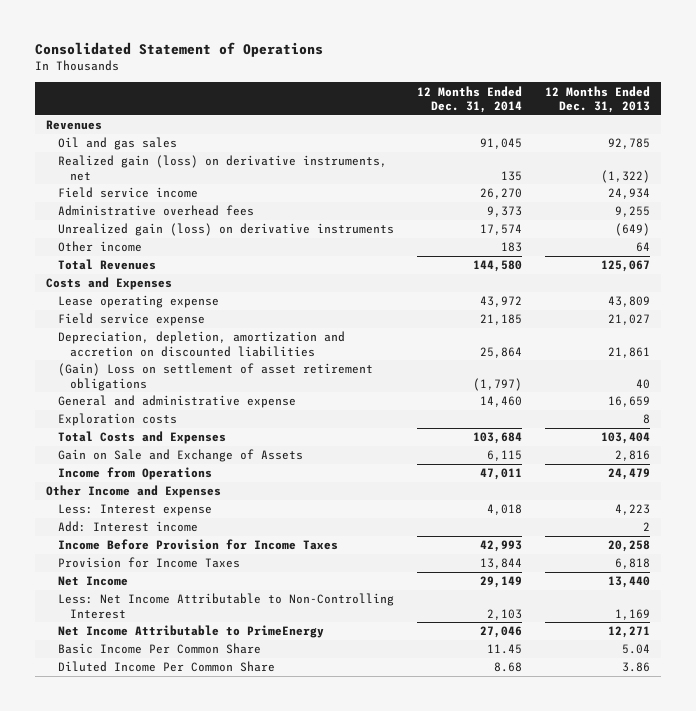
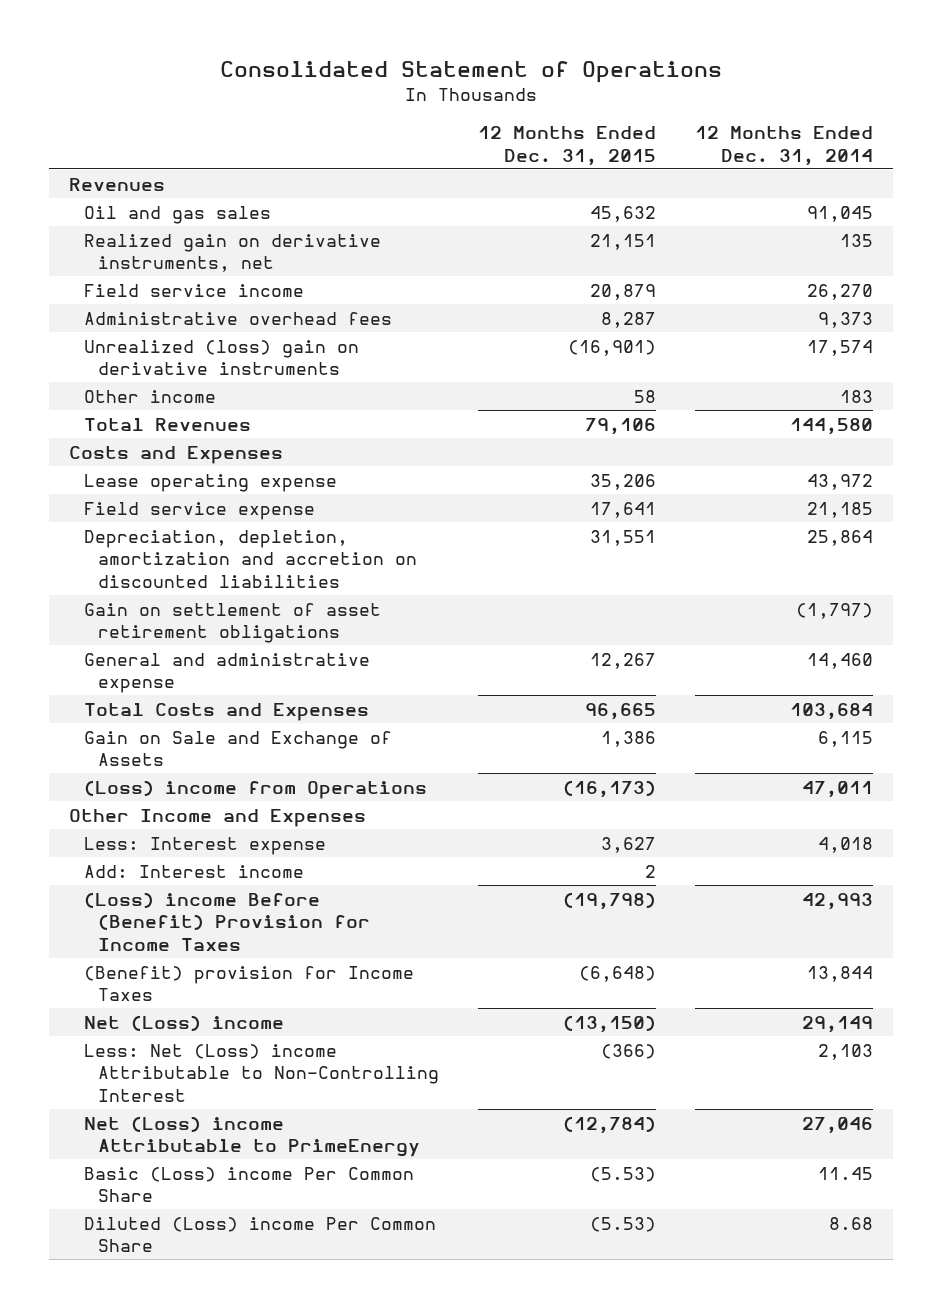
- | 12 Months Ended Dec. 31, 2014 | 12 Months Ended Dec. 31, 2013
+ | 12 Months Ended Dec. 31, 2015 | 12 Months Ended Dec. 31, 2014
- Realized gain (loss) on derivative instruments, net | 135 | (1,322)
+ Realized gain on derivative instruments, net | 21,151 | 135
- Unrealized gain (loss) on derivative instruments | 17,574 | (649)
+ Unrealized (loss) gain on derivative instruments | (16,901) | 17,574
- (Gain) Loss on settlement of asset retirement obligations | (1,797) | 40
+ Gain on settlement of asset retirement obligations | | (1,797)
- Exploration costs | | 8
- Income from Operations | 47,011 | 24,479
+ (Loss) income from Operations | (16,173) | 47,011
- Income Before Provision for Income Taxes | 42,993 | 20,258
- Provision for Income Taxes | 13,844 | 6,818
- Net Income | 29,149 | 13,440
- Less: Net Income Attributable to Non-Controlling Interest | 2,103 | 1,169
- Net Income Attributable to PrimeEnergy | 27,046 | 12,271
- Basic Income Per Common Share | 11.45 | 5.04
- Diluted Income Per Common Share | 8.68 | 3.86
+ (Loss) income Before (Benefit) Provision for Income Taxes | (19,798) | 42,993
+ (Benefit) provision for Income Taxes | (6,648) | 13,844
+ Net (Loss) income | (13,150) | 29,149
+ Less: Net (Loss) income Attributable to Non-Controlling Interest | (366) | 2,103
+ Net (Loss) income Attributable to PrimeEnergy | (12,784) | 27,046
+ Basic (Loss) income Per Common Share | (5.53) | 11.45
+ Diluted (Loss) income Per Common Share | (5.53) | 8.68

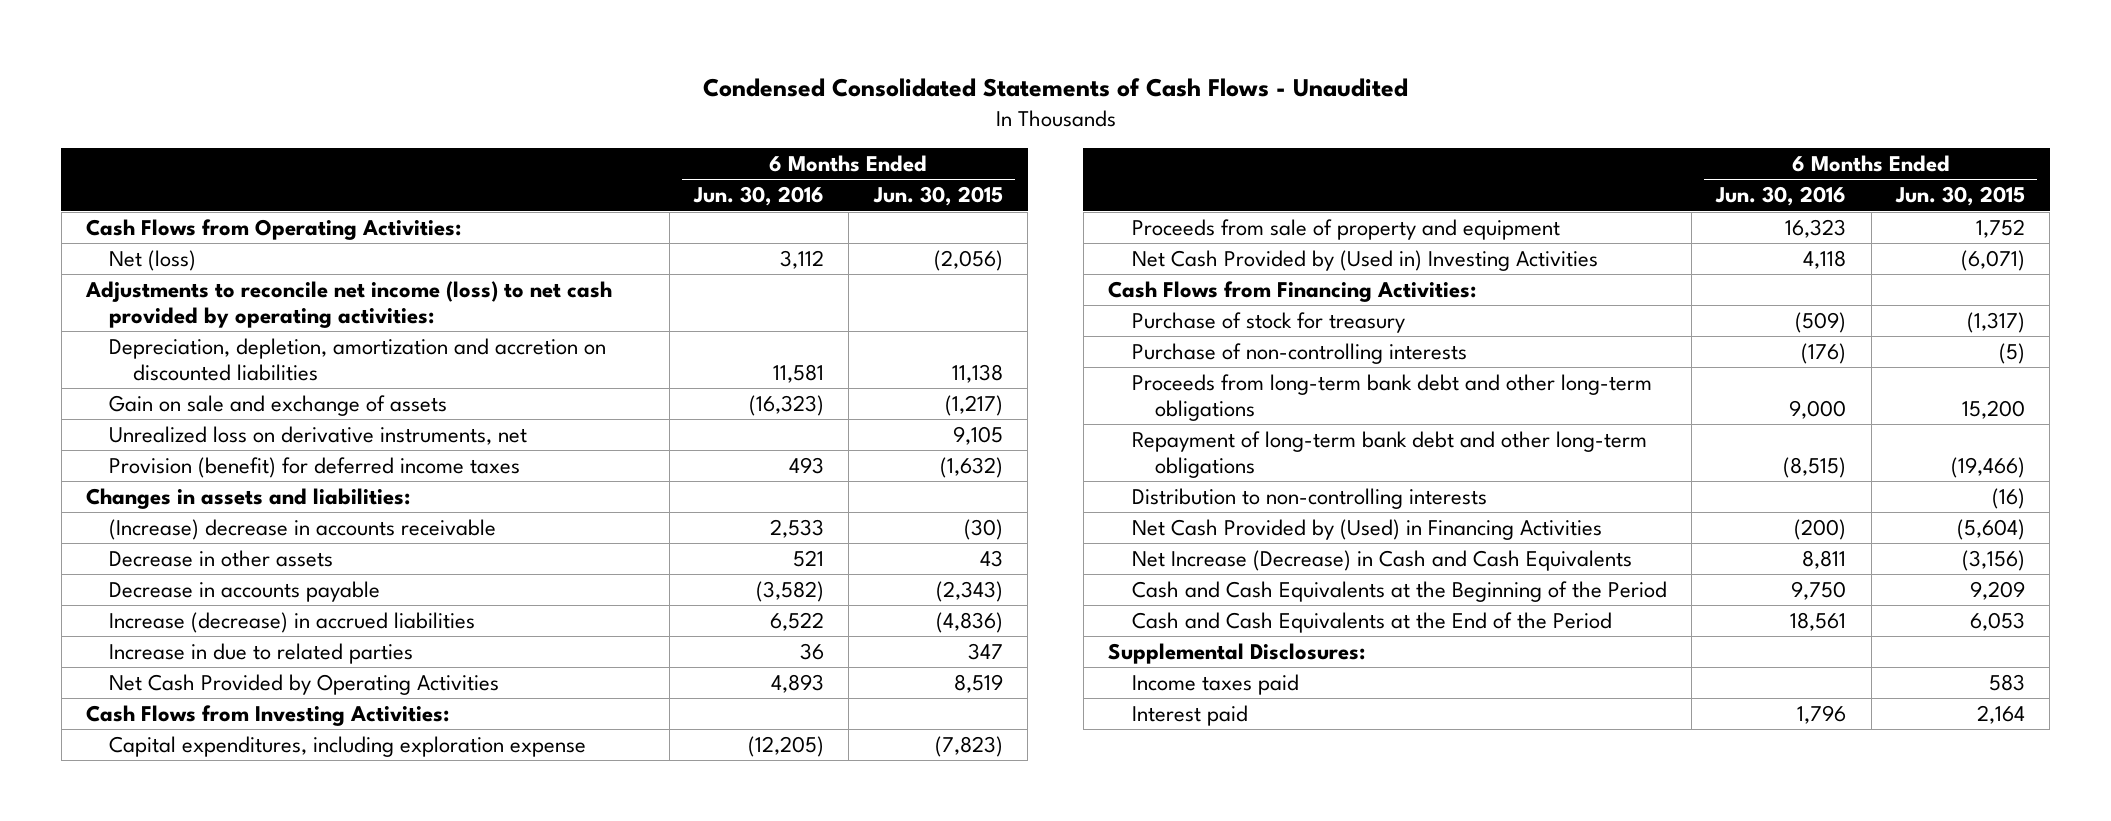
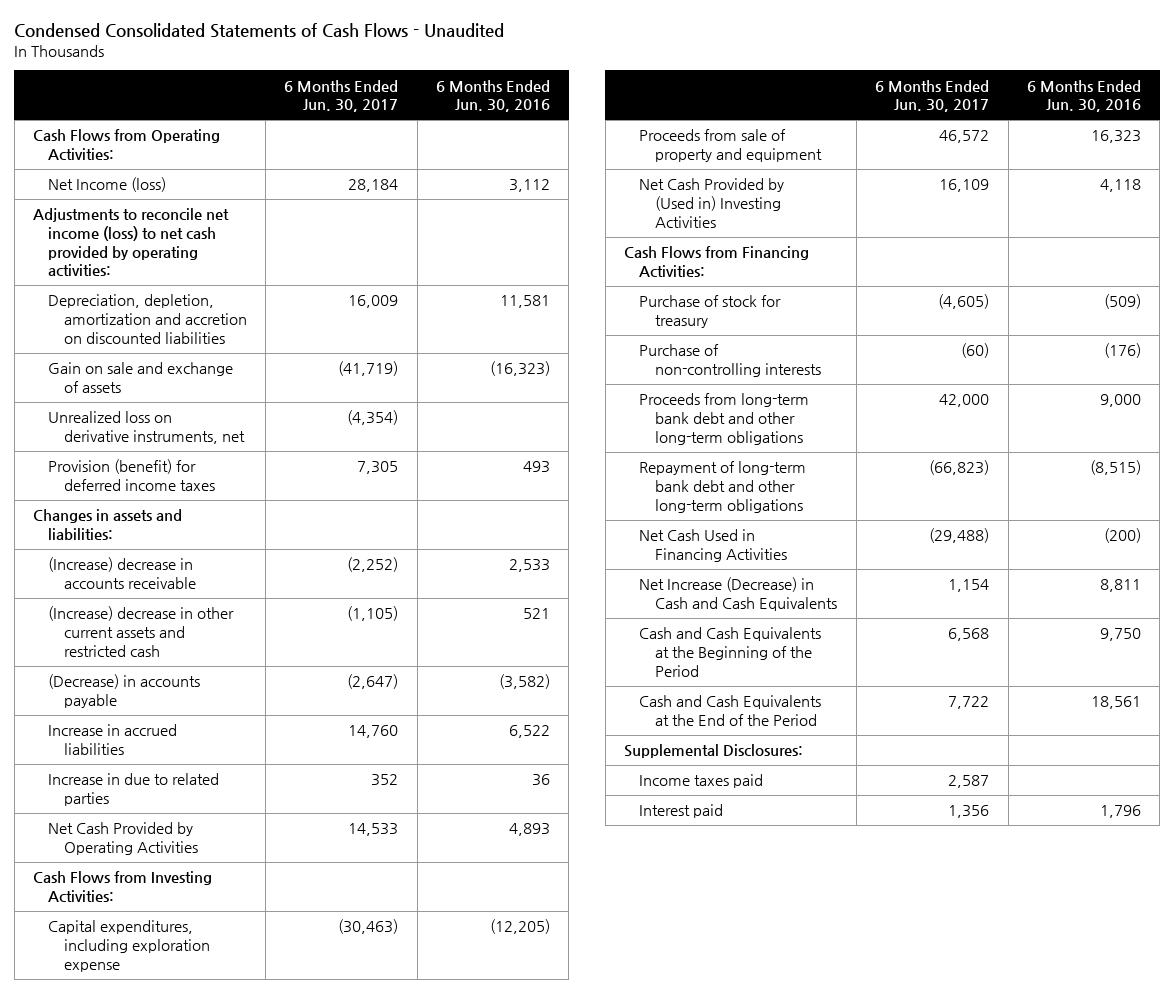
- | 6 Months Ended Jun. 30, 2016 | 6 Months Ended Jun. 30, 2015
+ | 6 Months Ended Jun. 30, 2017 | 6 Months Ended Jun. 30, 2016
- Net (loss) | 3,112 | (2,056)
+ Net Income (loss) | 28,184 | 3,112
- Decrease in other assets | 521 | 43
- Decrease in accounts payable | (3,582) | (2,343)
- Increase (decrease) in accrued liabilities | 6,522 | (4,836)
+ (Increase) decrease in other current assets and restricted cash | (1,105) | 521
+ (Decrease) in accounts payable | (2,647) | (3,582)
+ Increase in accrued liabilities | 14,760 | 6,522
- Distribution to non-controlling interests | | (16)
- Net Cash Provided by (Used) in Financing Activities | (200) | (5,604)
+ Net Cash Used in Financing Activities | (29,488) | (200)

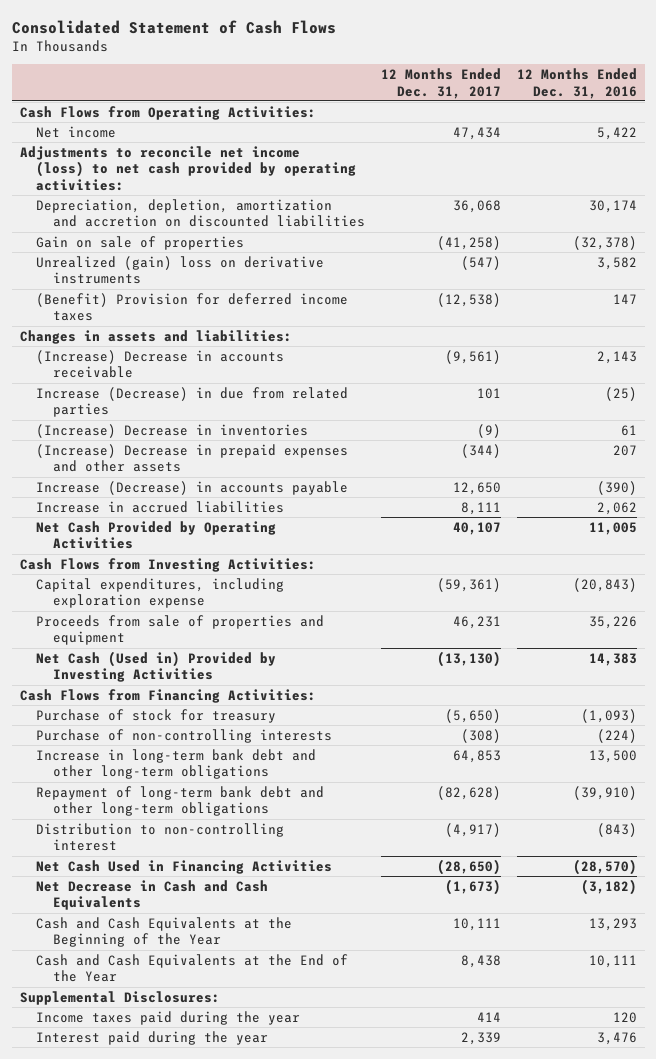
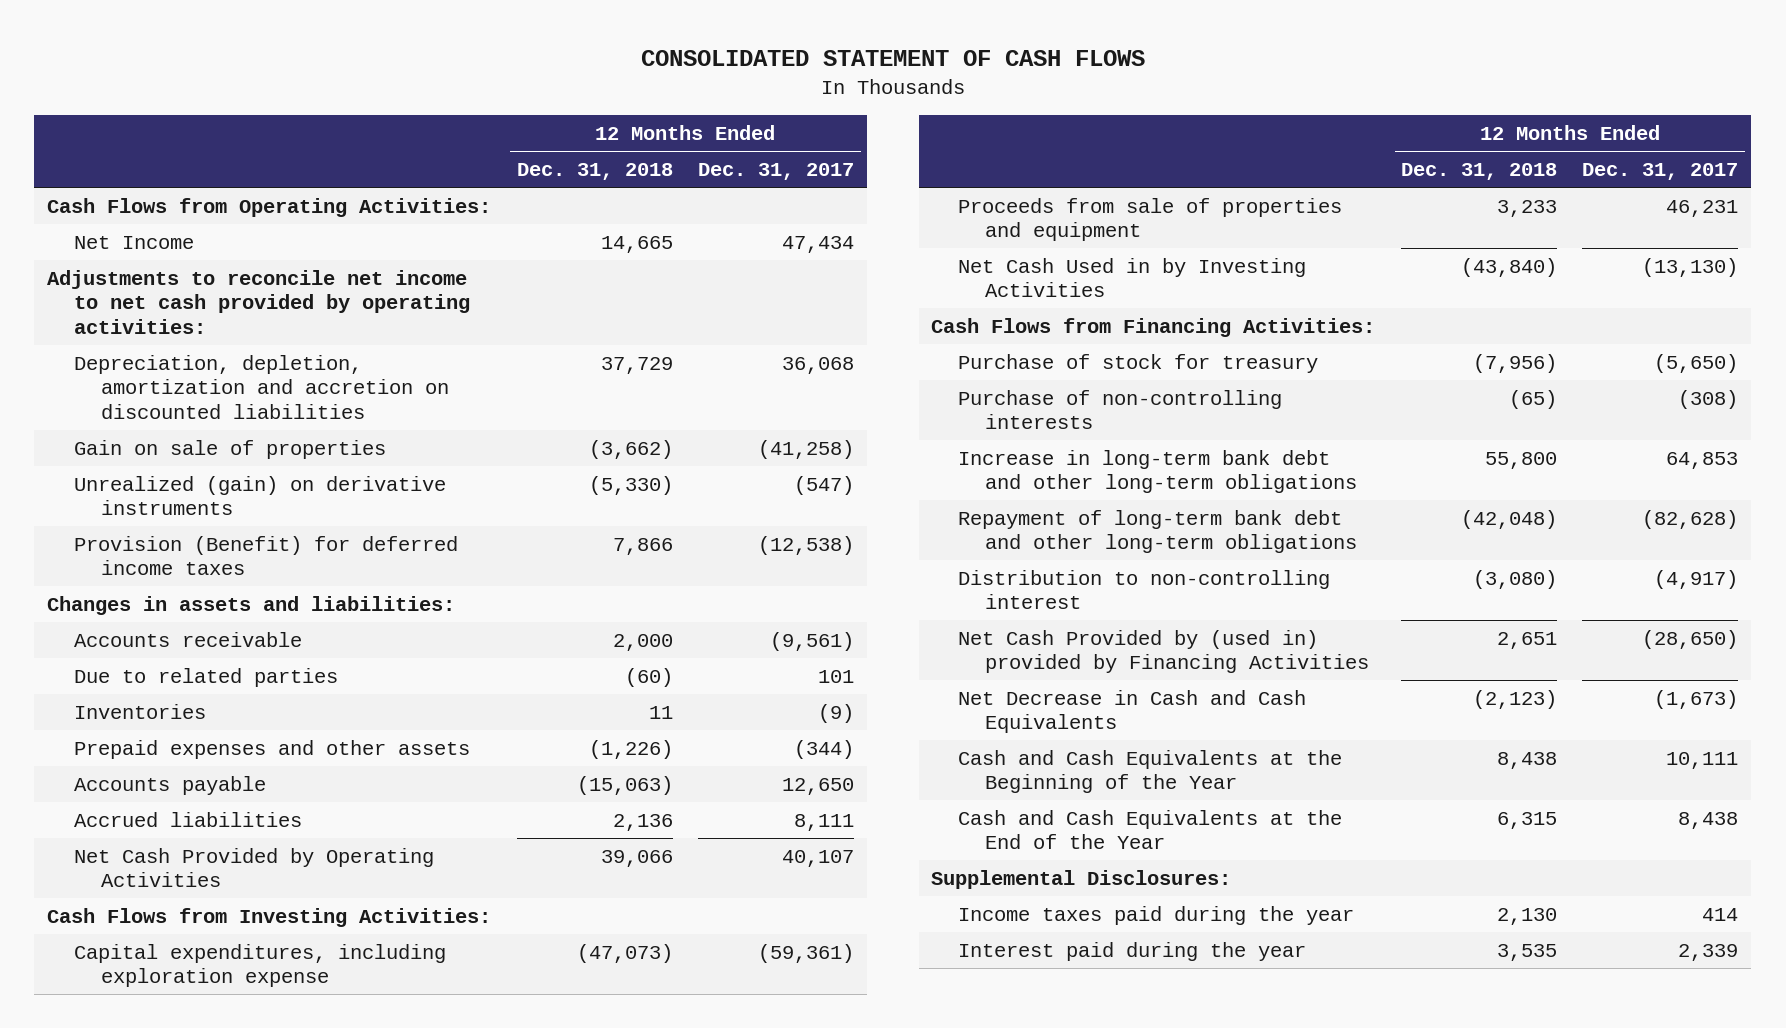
- Consolidated Statement of Cash Flows
+ CONSOLIDATED STATEMENT OF CASH FLOWS
- | 12 Months Ended Dec. 31, 2017 | 12 Months Ended Dec. 31, 2016
+ | 12 Months Ended Dec. 31, 2018 | 12 Months Ended Dec. 31, 2017
- Net income | 47,434 | 5,422
- Adjustments to reconcile net income (loss) to net cash provided by operating activities:
+ Net Income | 14,665 | 47,434
+ Adjustments to reconcile net income to net cash provided by operating activities:
- Unrealized (gain) loss on derivative instruments | (547) | 3,582
- (Benefit) Provision for deferred income taxes | (12,538) | 147
+ Unrealized (gain) on derivative instruments | (5,330) | (547)
+ Provision (Benefit) for deferred income taxes | 7,866 | (12,538)
- (Increase) Decrease in accounts receivable | (9,561) | 2,143
- Increase (Decrease) in due from related parties | 101 | (25)
- (Increase) Decrease in inventories | (9) | 61
- (Increase) Decrease in prepaid expenses and other assets | (344) | 207
- Increase (Decrease) in accounts payable | 12,650 | (390)
- Increase in accrued liabilities | 8,111 | 2,062
+ Accounts receivable | 2,000 | (9,561)
+ Due to related parties | (60) | 101
+ Inventories | 11 | (9)
+ Prepaid expenses and other assets | (1,226) | (344)
+ Accounts payable | (15,063) | 12,650
+ Accrued liabilities | 2,136 | 8,111
- Net Cash (Used in) Provided by Investing Activities | (13,130) | 14,383
+ Net Cash Used in by Investing Activities | (43,840) | (13,130)
- Net Cash Used in Financing Activities | (28,650) | (28,570)
+ Net Cash Provided by (used in) provided by Financing Activities | 2,651 | (28,650)

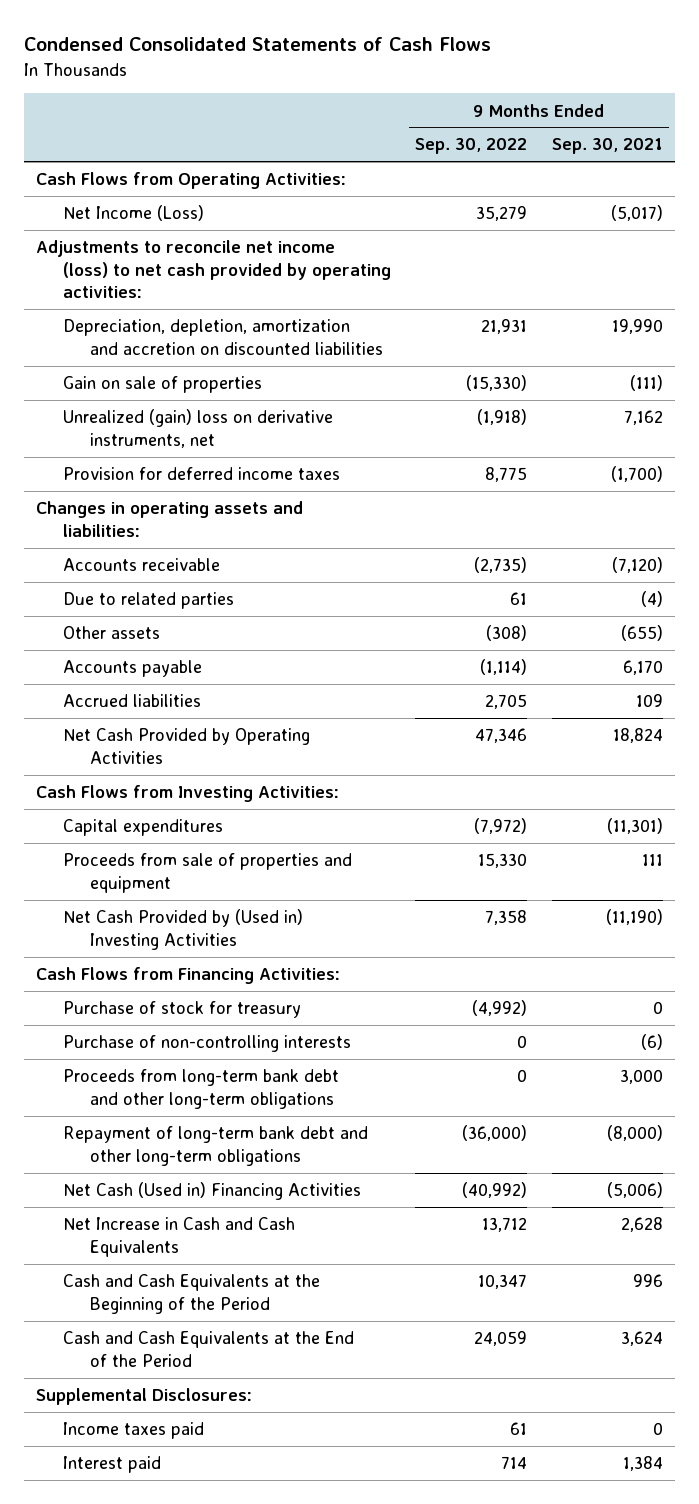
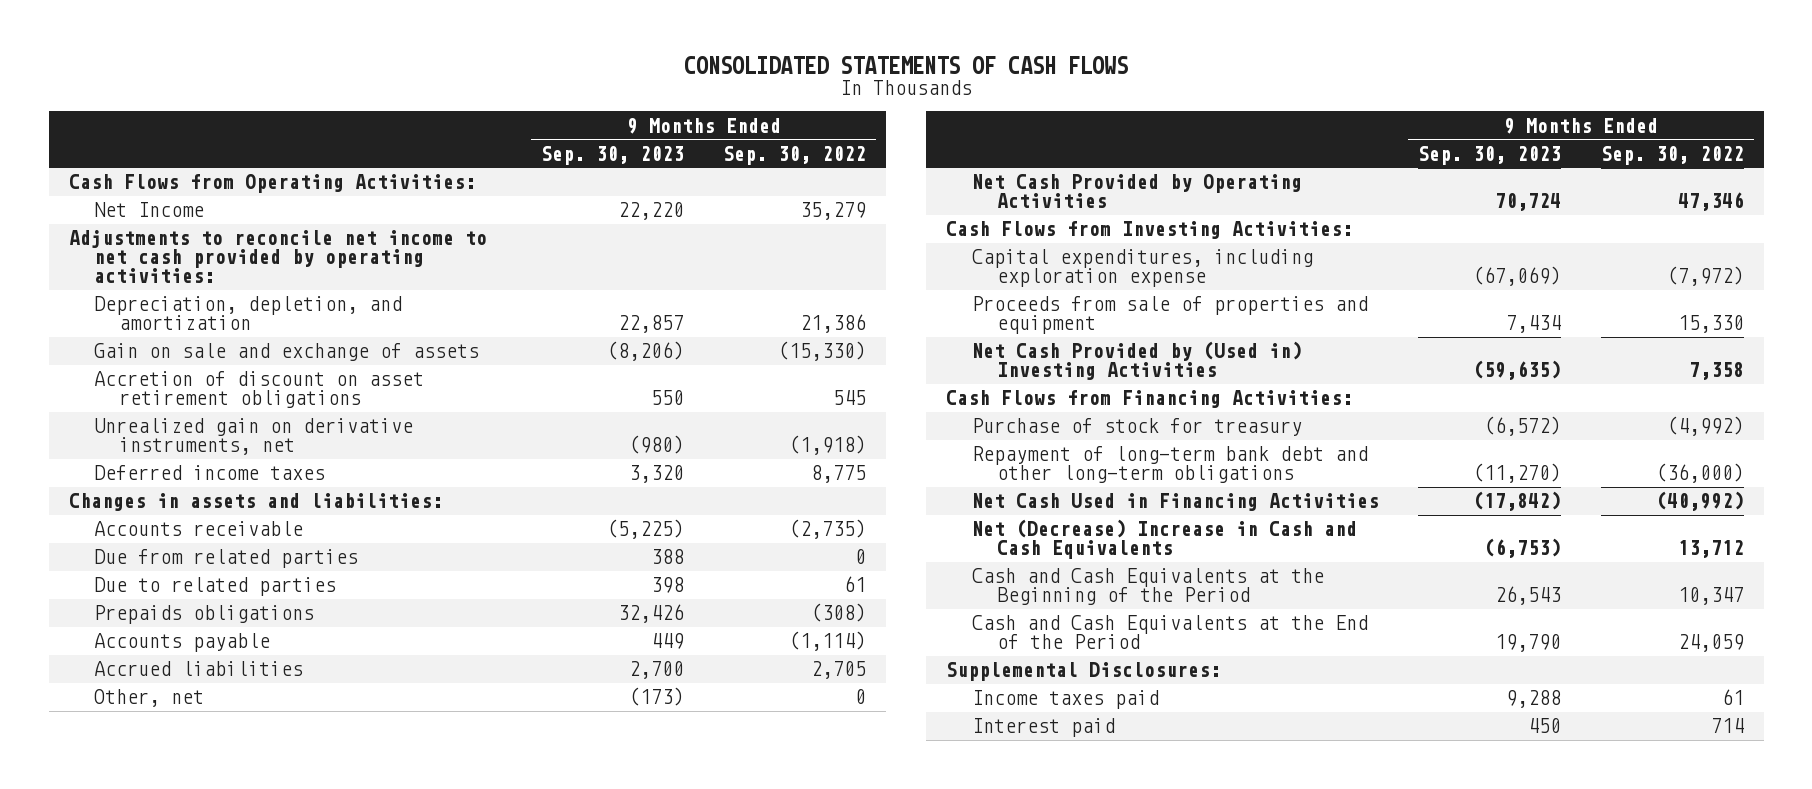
- Condensed Consolidated Statements of Cash Flows
+ CONSOLIDATED STATEMENTS OF CASH FLOWS
- | 9 Months Ended Sep. 30, 2022 | 9 Months Ended Sep. 30, 2021
+ | 9 Months Ended Sep. 30, 2023 | 9 Months Ended Sep. 30, 2022
- Net Income (Loss) | 35,279 | (5,017)
- Adjustments to reconcile net income (loss) to net cash provided by operating activities:
- Depreciation, depletion, amortization and accretion on discounted liabilities | 21,931 | 19,990
- Gain on sale of properties | (15,330) | (111)
- Unrealized (gain) loss on derivative instruments, net | (1,918) | 7,162
- Provision for deferred income taxes | 8,775 | (1,700)
- Changes in operating assets and liabilities:
+ Net Income | 22,220 | 35,279
+ Adjustments to reconcile net income to net cash provided by operating activities:
+ Depreciation, depletion, and amortization | 22,857 | 21,386
+ Gain on sale and exchange of assets | (8,206) | (15,330)
+ Accretion of discount on asset retirement obligations | 550 | 545
+ Unrealized gain on derivative instruments, net | (980) | (1,918)
+ Deferred income taxes | 3,320 | 8,775
+ Changes in assets and liabilities:
+ Due from related parties | 388 | 0
- Other assets | (308) | (655)
+ Prepaids obligations | 32,426 | (308)
+ Other, net | (173) | 0
- Capital expenditures | (7,972) | (11,301)
+ Capital expenditures, including exploration expense | (67,069) | (7,972)
- Purchase of non-controlling interests | 0 | (6)
- Proceeds from long-term bank debt and other long-term obligations | 0 | 3,000
- Net Cash (Used in) Financing Activities | (40,992) | (5,006)
- Net Increase in Cash and Cash Equivalents | 13,712 | 2,628
+ Net Cash Used in Financing Activities | (17,842) | (40,992)
+ Net (Decrease) Increase in Cash and Cash Equivalents | (6,753) | 13,712

